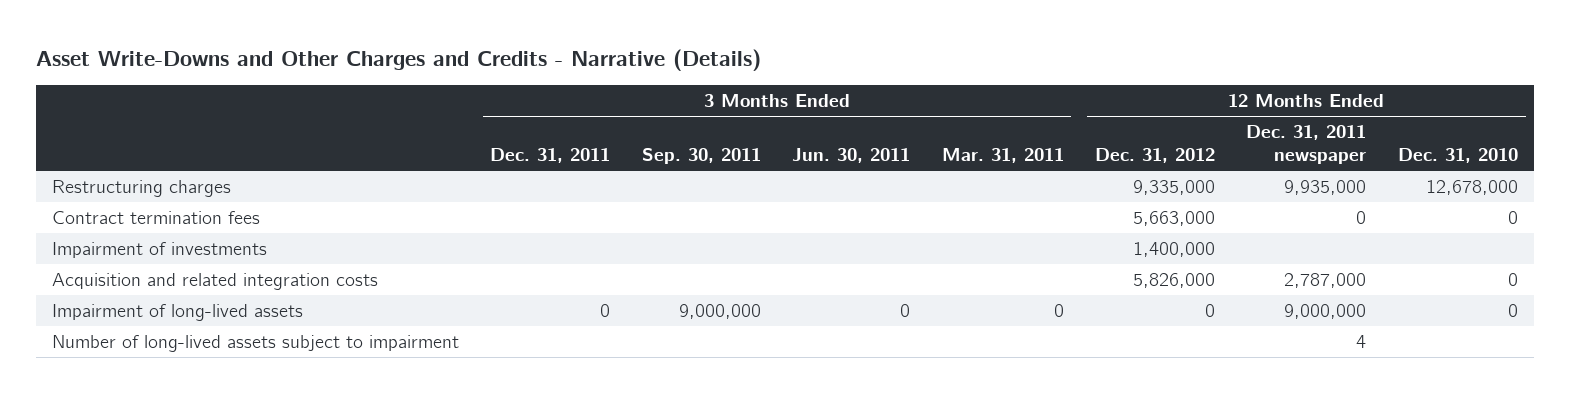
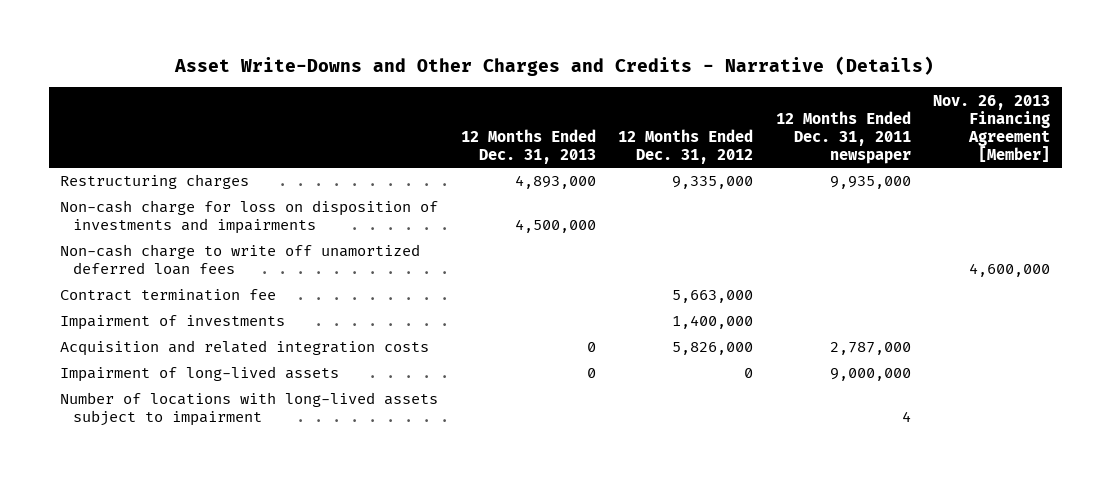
- | 3 Months Ended Dec. 31, 2011 | 3 Months Ended Sep. 30, 2011 | 3 Months Ended Jun. 30, 2011 | 3 Months Ended Mar. 31, 2011 | 12 Months Ended Dec. 31, 2012 | 12 Months Ended Dec. 31, 2011 newspaper | 12 Months Ended Dec. 31, 2010
+ | 12 Months Ended Dec. 31, 2013 | 12 Months Ended Dec. 31, 2012 | 12 Months Ended Dec. 31, 2011 newspaper | Nov. 26, 2013 Financing Agreement [Member]
- Contract termination fees | | | | | 5,663,000 | 0 | 0
+ Non-cash charge for loss on disposition of investments and impairments | 4,500,000 | | |
+ Non-cash charge to write off unamortized deferred loan fees | | | | 4,600,000
+ Contract termination fee | | 5,663,000 | |
- Number of long-lived assets subject to impairment | | | | | | 4 |
+ Number of locations with long-lived assets subject to impairment | | | 4 |

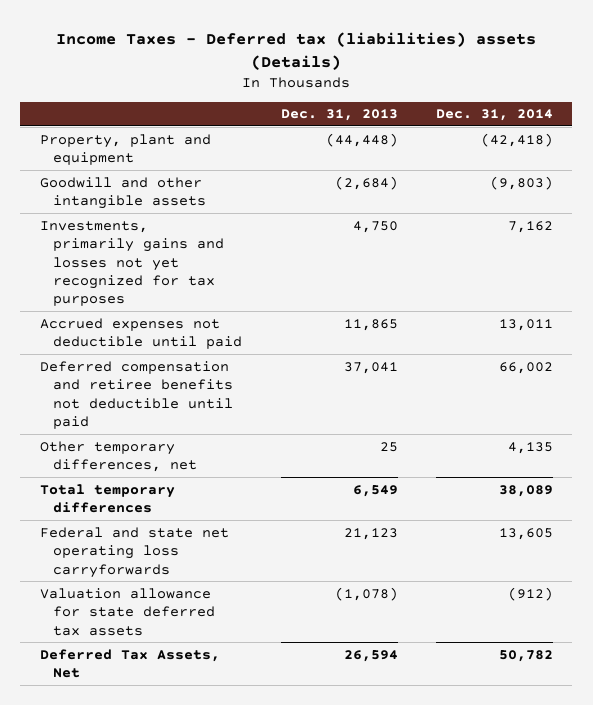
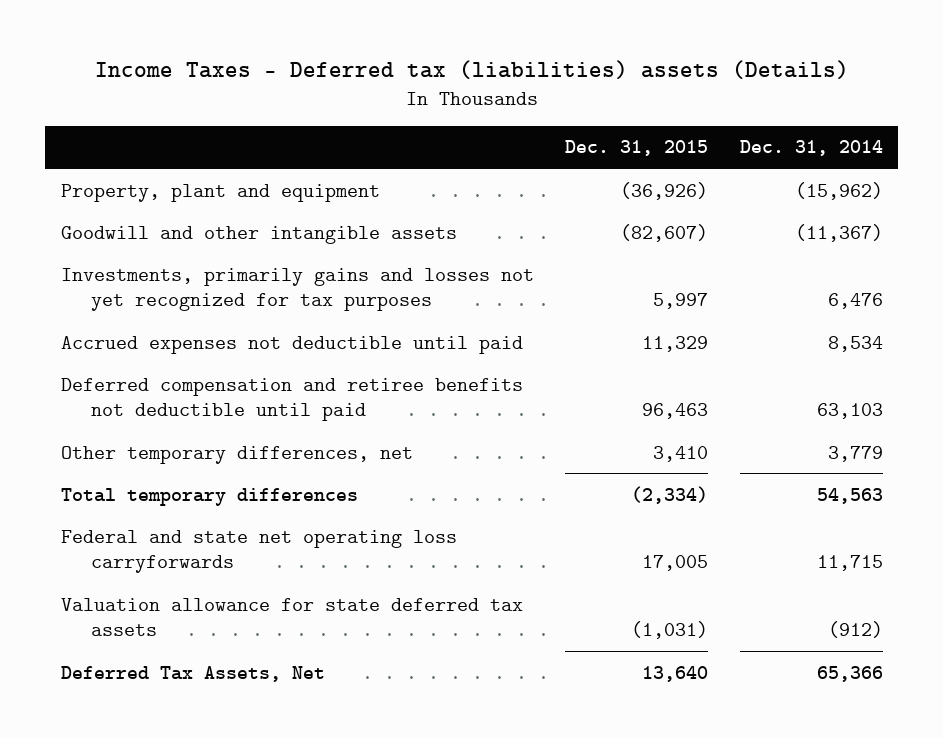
- | Dec. 31, 2013 | Dec. 31, 2014
+ | Dec. 31, 2015 | Dec. 31, 2014
- Property, plant and equipment | (44,448) | (42,418)
- Goodwill and other intangible assets | (2,684) | (9,803)
- Investments, primarily gains and losses not yet recognized for tax purposes | 4,750 | 7,162
- Accrued expenses not deductible until paid | 11,865 | 13,011
- Deferred compensation and retiree benefits not deductible until paid | 37,041 | 66,002
- Other temporary differences, net | 25 | 4,135
- Total temporary differences | 6,549 | 38,089
- Federal and state net operating loss carryforwards | 21,123 | 13,605
+ Property, plant and equipment | (36,926) | (15,962)
+ Goodwill and other intangible assets | (82,607) | (11,367)
+ Investments, primarily gains and losses not yet recognized for tax purposes | 5,997 | 6,476
+ Accrued expenses not deductible until paid | 11,329 | 8,534
+ Deferred compensation and retiree benefits not deductible until paid | 96,463 | 63,103
+ Other temporary differences, net | 3,410 | 3,779
+ Total temporary differences | (2,334) | 54,563
+ Federal and state net operating loss carryforwards | 17,005 | 11,715
- Deferred Tax Assets, Net | 26,594 | 50,782
+ Deferred Tax Assets, Net | 13,640 | 65,366

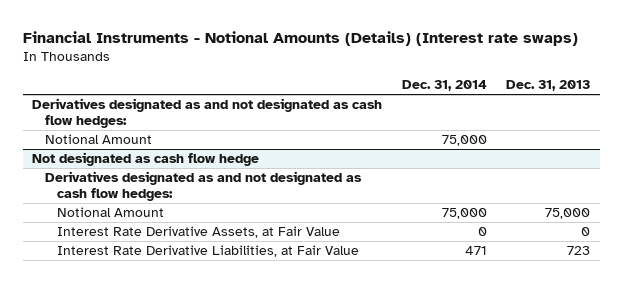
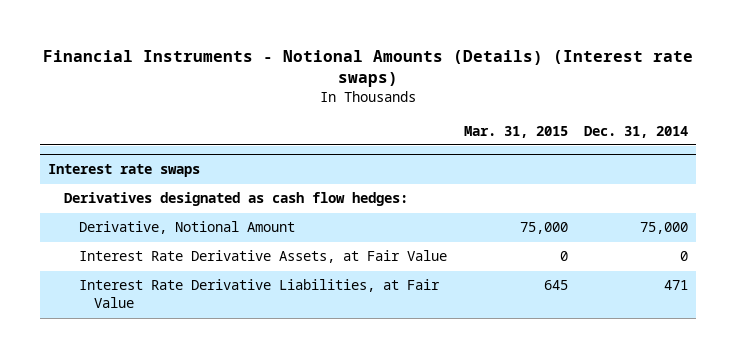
- | Dec. 31, 2014 | Dec. 31, 2013
+ | Mar. 31, 2015 | Dec. 31, 2014
- Derivatives designated as and not designated as cash flow hedges:
- Notional Amount | 75,000 |
- Not designated as cash flow hedge
- Derivatives designated as and not designated as cash flow hedges:
- Notional Amount | 75,000 | 75,000
+ Interest rate swaps
+ Derivatives designated as cash flow hedges:
+ Derivative, Notional Amount | 75,000 | 75,000

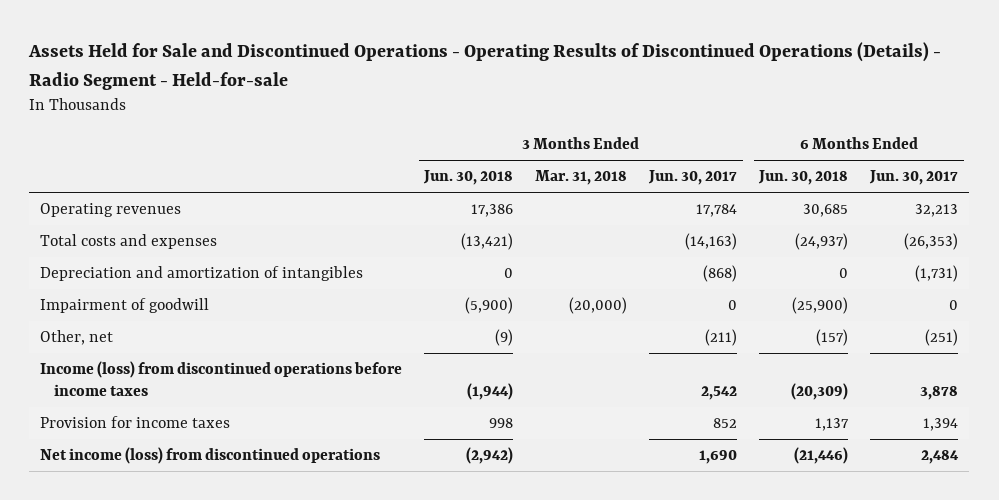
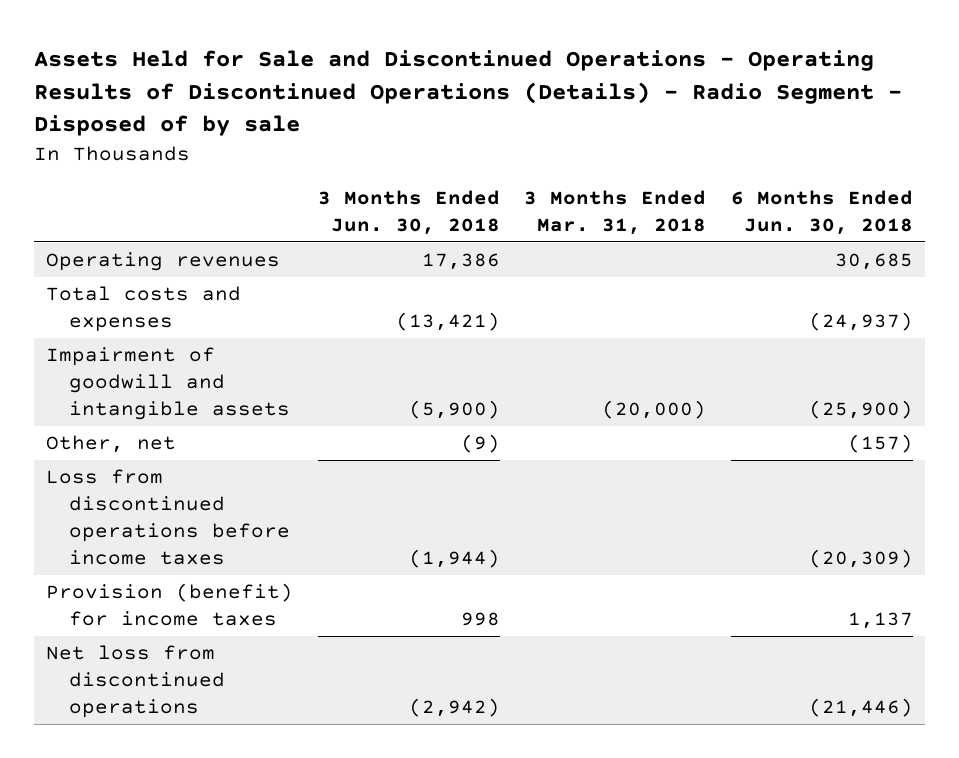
- Assets Held for Sale and Discontinued Operations - Operating Results of Discontinued Operations (Details) - Radio Segment - Held-for-sale
+ Assets Held for Sale and Discontinued Operations - Operating Results of Discontinued Operations (Details) - Radio Segment - Disposed of by sale
- | 3 Months Ended Jun. 30, 2018 | 3 Months Ended Mar. 31, 2018 | 3 Months Ended Jun. 30, 2017 | 6 Months Ended Jun. 30, 2018 | 6 Months Ended Jun. 30, 2017
+ | 3 Months Ended Jun. 30, 2018 | 3 Months Ended Mar. 31, 2018 | 6 Months Ended Jun. 30, 2018
- Depreciation and amortization of intangibles | 0 | | (868) | 0 | (1,731)
- Impairment of goodwill | (5,900) | (20,000) | 0 | (25,900) | 0
+ Impairment of goodwill and intangible assets | (5,900) | (20,000) | (25,900)
- Income (loss) from discontinued operations before income taxes | (1,944) | | 2,542 | (20,309) | 3,878
- Provision for income taxes | 998 | | 852 | 1,137 | 1,394
- Net income (loss) from discontinued operations | (2,942) | | 1,690 | (21,446) | 2,484
+ Loss from discontinued operations before income taxes | (1,944) | | (20,309)
+ Provision (benefit) for income taxes | 998 | | 1,137
+ Net loss from discontinued operations | (2,942) | | (21,446)

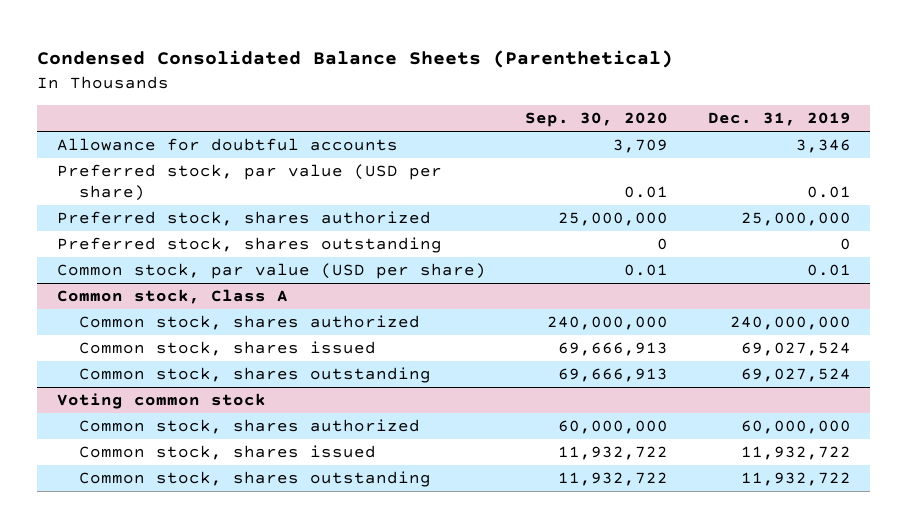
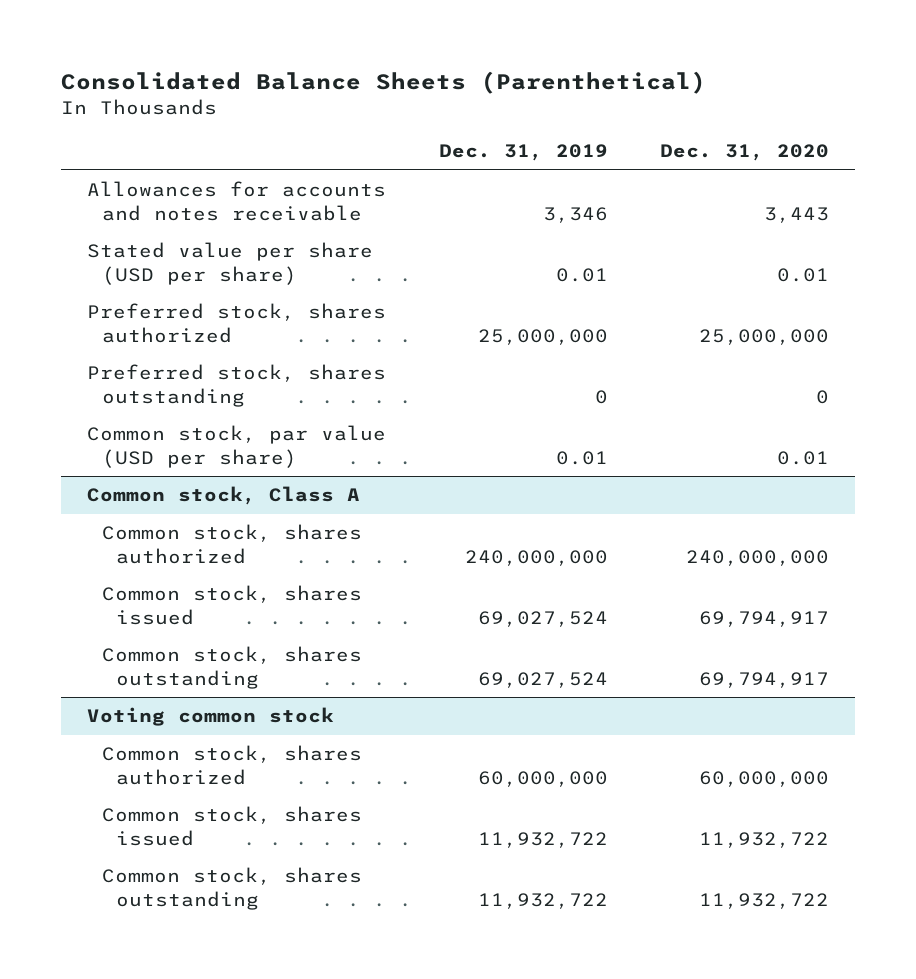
- Condensed Consolidated Balance Sheets (Parenthetical)
+ Consolidated Balance Sheets (Parenthetical)
- | Sep. 30, 2020 | Dec. 31, 2019
+ | Dec. 31, 2019 | Dec. 31, 2020
- Allowance for doubtful accounts | 3,709 | 3,346
- Preferred stock, par value (USD per share) | 0.01 | 0.01
+ Allowances for accounts and notes receivable | 3,346 | 3,443
+ Stated value per share (USD per share) | 0.01 | 0.01

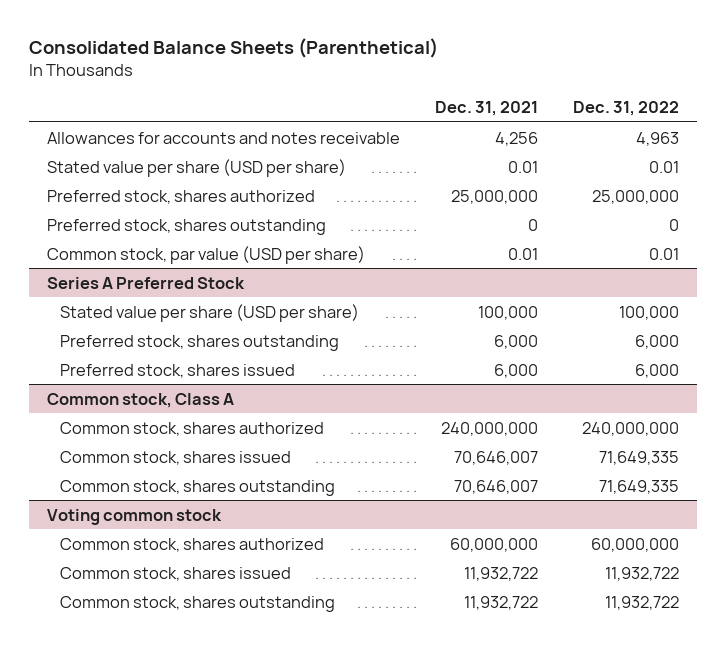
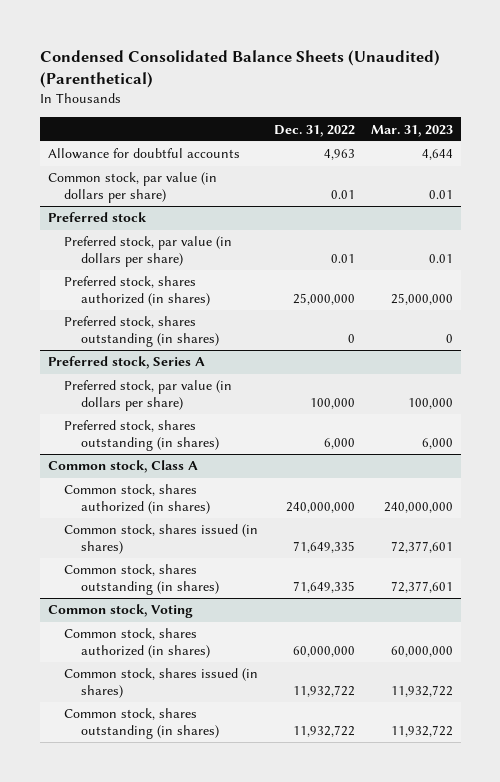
- Consolidated Balance Sheets (Parenthetical)
+ Condensed Consolidated Balance Sheets (Unaudited) (Parenthetical)
- | Dec. 31, 2021 | Dec. 31, 2022
+ | Dec. 31, 2022 | Mar. 31, 2023
- Allowances for accounts and notes receivable | 4,256 | 4,963
- Stated value per share (USD per share) | 0.01 | 0.01
- Preferred stock, shares authorized | 25,000,000 | 25,000,000
- Preferred stock, shares outstanding | 0 | 0
- Common stock, par value (USD per share) | 0.01 | 0.01
- Series A Preferred Stock
- Stated value per share (USD per share) | 100,000 | 100,000
- Preferred stock, shares outstanding | 6,000 | 6,000
- Preferred stock, shares issued | 6,000 | 6,000
+ Allowance for doubtful accounts | 4,963 | 4,644
+ Common stock, par value (in dollars per share) | 0.01 | 0.01
+ Preferred stock
+ Preferred stock, par value (in dollars per share) | 0.01 | 0.01
+ Preferred stock, shares authorized (in shares) | 25,000,000 | 25,000,000
+ Preferred stock, shares outstanding (in shares) | 0 | 0
+ Preferred stock, Series A
+ Preferred stock, par value (in dollars per share) | 100,000 | 100,000
+ Preferred stock, shares outstanding (in shares) | 6,000 | 6,000
@ Common stock, Class A
- Common stock, shares authorized | 240,000,000 | 240,000,000
- Common stock, shares issued | 70,646,007 | 71,649,335
- Common stock, shares outstanding | 70,646,007 | 71,649,335
- Voting common stock
- Common stock, shares authorized | 60,000,000 | 60,000,000
- Common stock, shares issued | 11,932,722 | 11,932,722
- Common stock, shares outstanding | 11,932,722 | 11,932,722
@ Common stock, Class A
+ Common stock, shares authorized (in shares) | 240,000,000 | 240,000,000
+ Common stock, shares issued (in shares) | 71,649,335 | 72,377,601
+ Common stock, shares outstanding (in shares) | 71,649,335 | 72,377,601
+ Common stock, Voting
+ Common stock, shares authorized (in shares) | 60,000,000 | 60,000,000
+ Common stock, shares issued (in shares) | 11,932,722 | 11,932,722
+ Common stock, shares outstanding (in shares) | 11,932,722 | 11,932,722

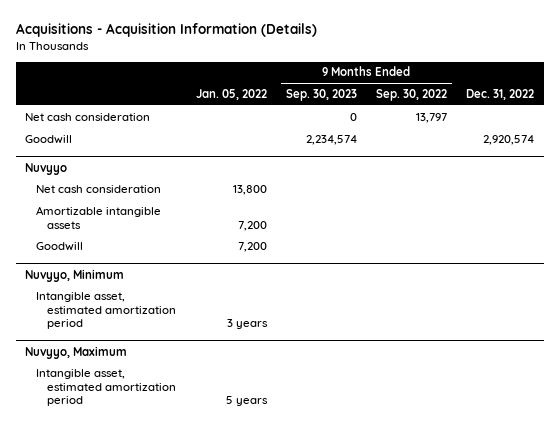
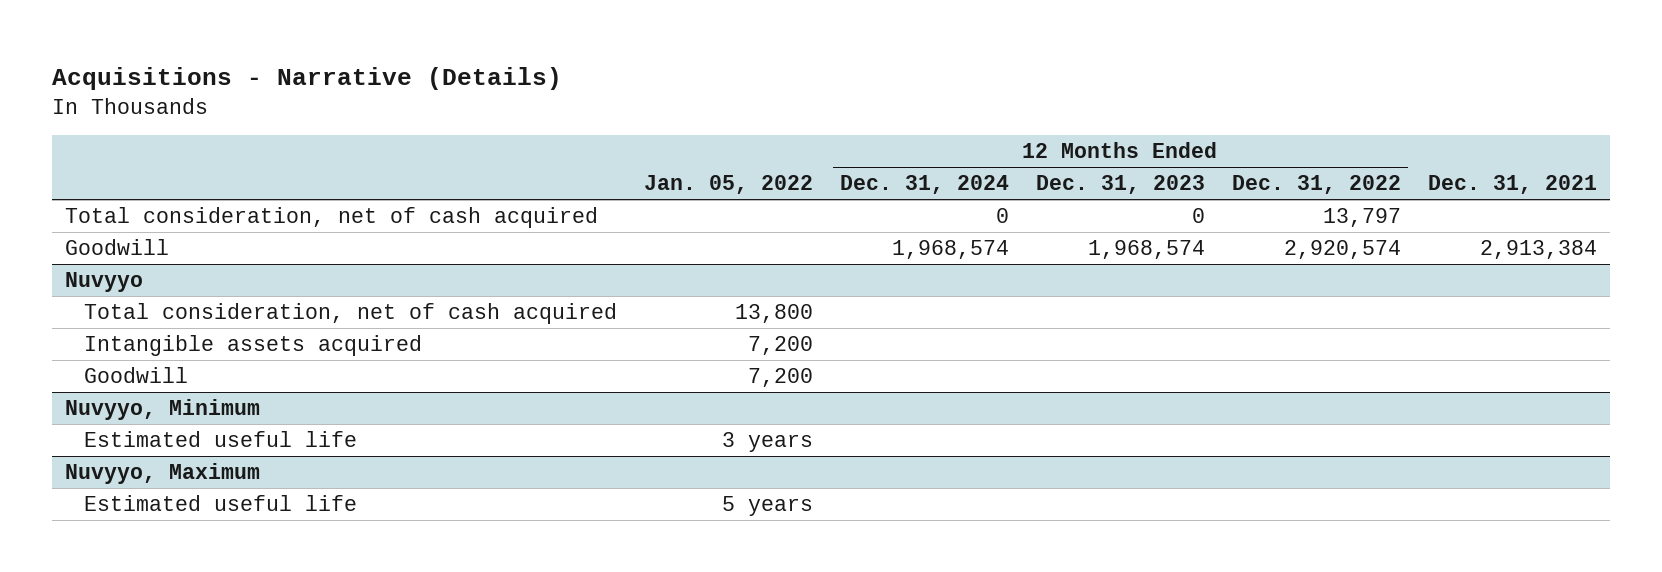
- Acquisitions - Acquisition Information (Details)
+ Acquisitions - Narrative (Details)
- | Jan. 05, 2022 | 9 Months Ended Sep. 30, 2023 | 9 Months Ended Sep. 30, 2022 | Dec. 31, 2022
+ | Jan. 05, 2022 | 12 Months Ended Dec. 31, 2024 | 12 Months Ended Dec. 31, 2023 | 12 Months Ended Dec. 31, 2022 | Dec. 31, 2021
- Net cash consideration | | 0 | 13,797 |
+ Total consideration, net of cash acquired | | 0 | 0 | 13,797 |
@ Nuvyyo
- Net cash consideration | 13,800 | | |
- Amortizable intangible assets | 7,200 | | |
+ Total consideration, net of cash acquired | 13,800 | | | |
+ Intangible assets acquired | 7,200 | | | |
@ Nuvyyo, Minimum
- Intangible asset, estimated amortization period | 3 years | | |
+ Estimated useful life | 3 years | | | |
@ Nuvyyo, Maximum
- Intangible asset, estimated amortization period | 5 years | | |
+ Estimated useful life | 5 years | | | |

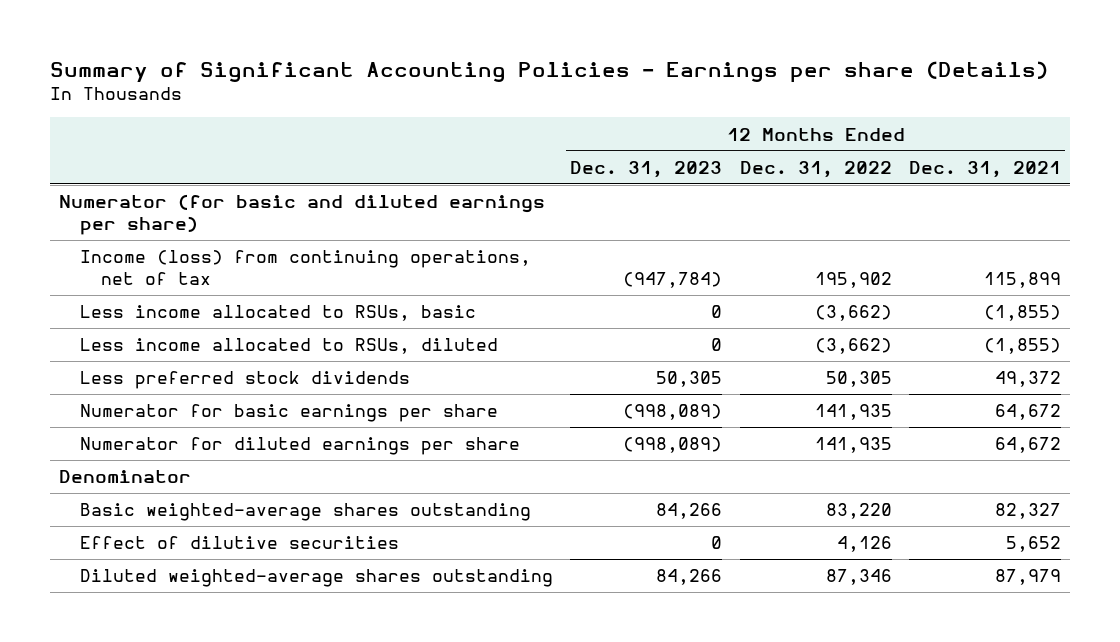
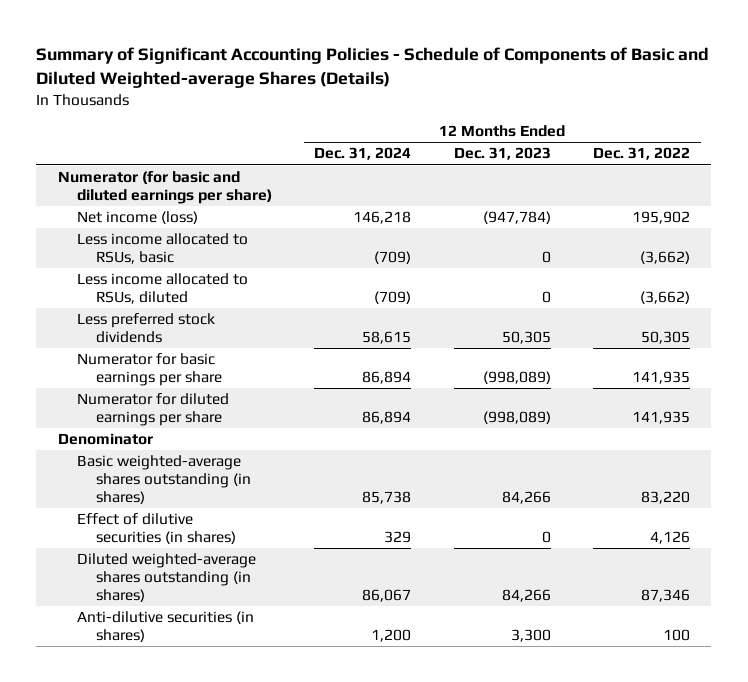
- Summary of Significant Accounting Policies - Earnings per share (Details)
+ Summary of Significant Accounting Policies - Schedule of Components of Basic and Diluted Weighted-average Shares (Details)
- | 12 Months Ended Dec. 31, 2023 | 12 Months Ended Dec. 31, 2022 | 12 Months Ended Dec. 31, 2021
+ | 12 Months Ended Dec. 31, 2024 | 12 Months Ended Dec. 31, 2023 | 12 Months Ended Dec. 31, 2022
- Income (loss) from continuing operations, net of tax | (947,784) | 195,902 | 115,899
+ Net income (loss) | 146,218 | (947,784) | 195,902
- Basic weighted-average shares outstanding | 84,266 | 83,220 | 82,327
- Effect of dilutive securities | 0 | 4,126 | 5,652
- Diluted weighted-average shares outstanding | 84,266 | 87,346 | 87,979
+ Basic weighted-average shares outstanding (in shares) | 85,738 | 84,266 | 83,220
+ Effect of dilutive securities (in shares) | 329 | 0 | 4,126
+ Diluted weighted-average shares outstanding (in shares) | 86,067 | 84,266 | 87,346
+ Anti-dilutive securities (in shares) | 1,200 | 3,300 | 100

